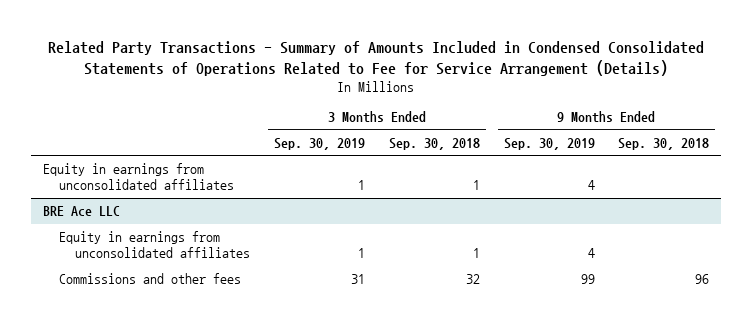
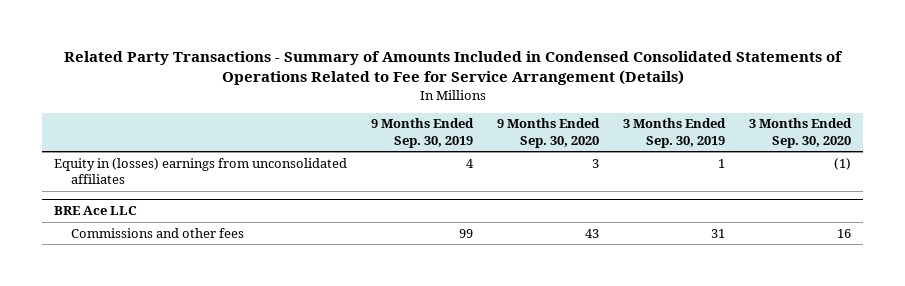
- | 3 Months Ended Sep. 30, 2019 | 3 Months Ended Sep. 30, 2018 | 9 Months Ended Sep. 30, 2019 | 9 Months Ended Sep. 30, 2018
+ | 9 Months Ended Sep. 30, 2019 | 9 Months Ended Sep. 30, 2020 | 3 Months Ended Sep. 30, 2019 | 3 Months Ended Sep. 30, 2020
- Equity in earnings from unconsolidated affiliates | 1 | 1 | 4 |
+ Equity in (losses) earnings from unconsolidated affiliates | 4 | 3 | 1 | (1)
@ BRE Ace LLC
- Equity in earnings from unconsolidated affiliates | 1 | 1 | 4 |

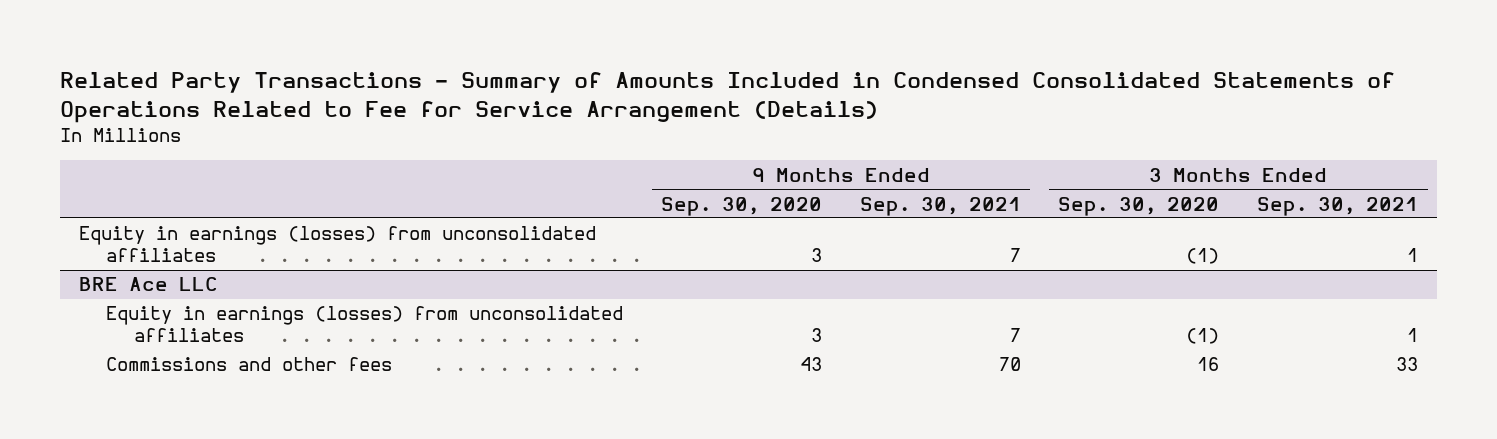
- | 9 Months Ended Sep. 30, 2019 | 9 Months Ended Sep. 30, 2020 | 3 Months Ended Sep. 30, 2019 | 3 Months Ended Sep. 30, 2020
+ | 9 Months Ended Sep. 30, 2020 | 9 Months Ended Sep. 30, 2021 | 3 Months Ended Sep. 30, 2020 | 3 Months Ended Sep. 30, 2021
- Equity in (losses) earnings from unconsolidated affiliates | 4 | 3 | 1 | (1)
+ Equity in earnings (losses) from unconsolidated affiliates | 3 | 7 | (1) | 1
@ BRE Ace LLC
+ Equity in earnings (losses) from unconsolidated affiliates | 3 | 7 | (1) | 1

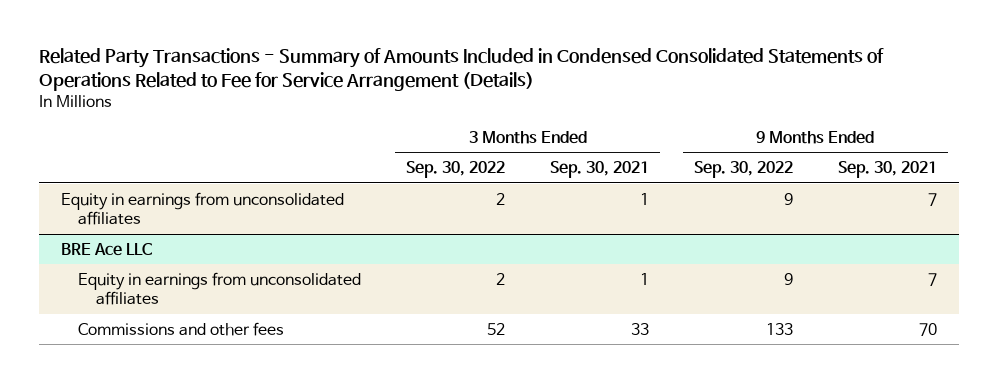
- | 9 Months Ended Sep. 30, 2020 | 9 Months Ended Sep. 30, 2021 | 3 Months Ended Sep. 30, 2020 | 3 Months Ended Sep. 30, 2021
+ | 3 Months Ended Sep. 30, 2022 | 3 Months Ended Sep. 30, 2021 | 9 Months Ended Sep. 30, 2022 | 9 Months Ended Sep. 30, 2021
- Equity in earnings (losses) from unconsolidated affiliates | 3 | 7 | (1) | 1
+ Equity in earnings from unconsolidated affiliates | 2 | 1 | 9 | 7
@ BRE Ace LLC
- Equity in earnings (losses) from unconsolidated affiliates | 3 | 7 | (1) | 1
+ Equity in earnings from unconsolidated affiliates | 2 | 1 | 9 | 7

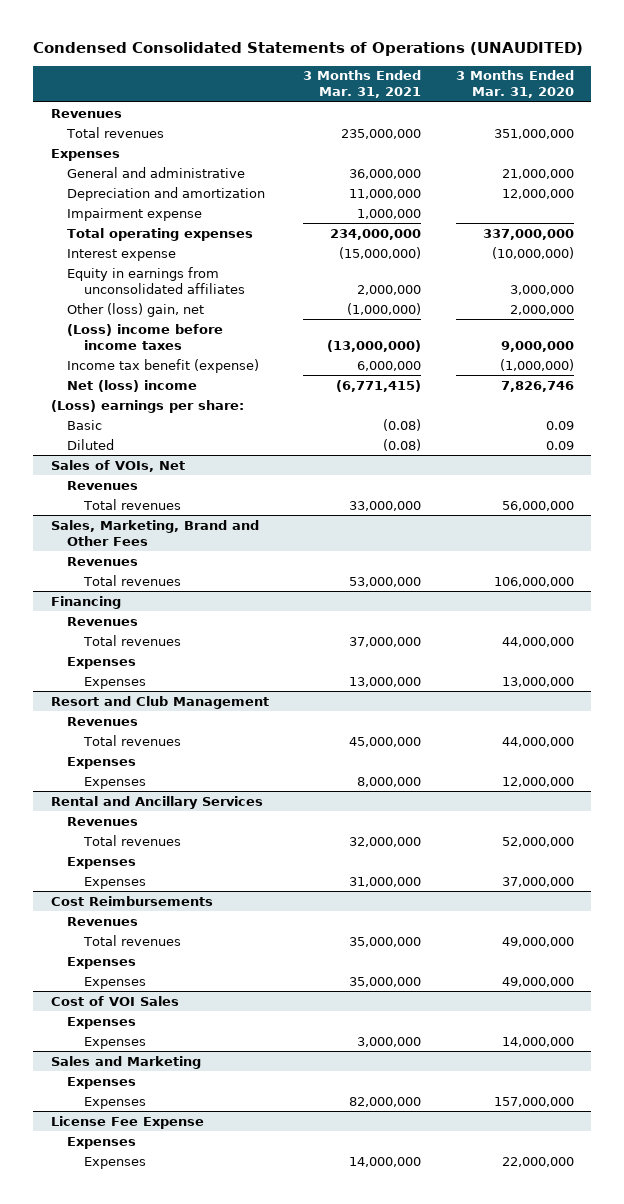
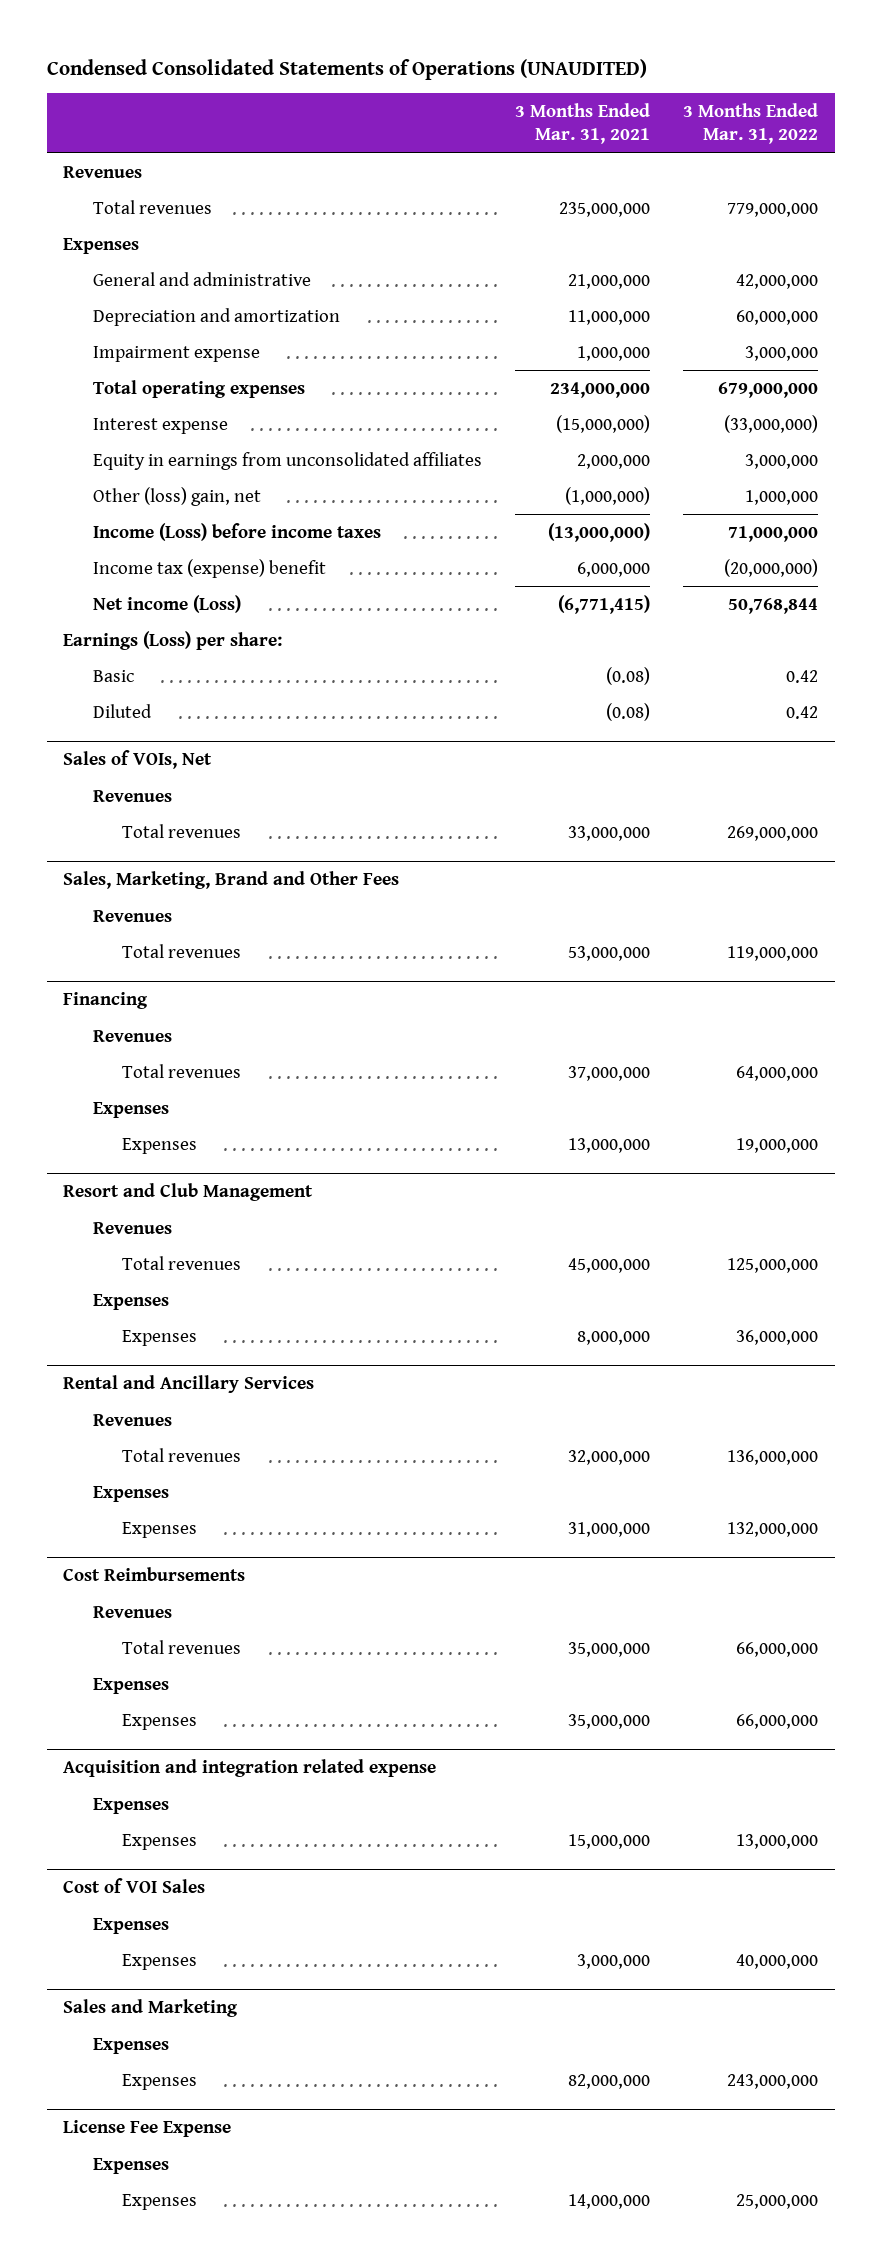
- | 3 Months Ended Mar. 31, 2021 | 3 Months Ended Mar. 31, 2020
+ | 3 Months Ended Mar. 31, 2021 | 3 Months Ended Mar. 31, 2022
- General and administrative | 36,000,000 | 21,000,000
+ General and administrative | 21,000,000 | 42,000,000
- (Loss) income before income taxes | (13,000,000) | 9,000,000
- Income tax benefit (expense) | 6,000,000 | (1,000,000)
- Net (loss) income | (6,771,415) | 7,826,746
- (Loss) earnings per share:
+ Income (Loss) before income taxes | (13,000,000) | 71,000,000
+ Income tax (expense) benefit | 6,000,000 | (20,000,000)
+ Net income (Loss) | (6,771,415) | 50,768,844
+ Earnings (Loss) per share:
+ Acquisition and integration related expense
+ Expenses
+ Expenses | 15,000,000 | 13,000,000

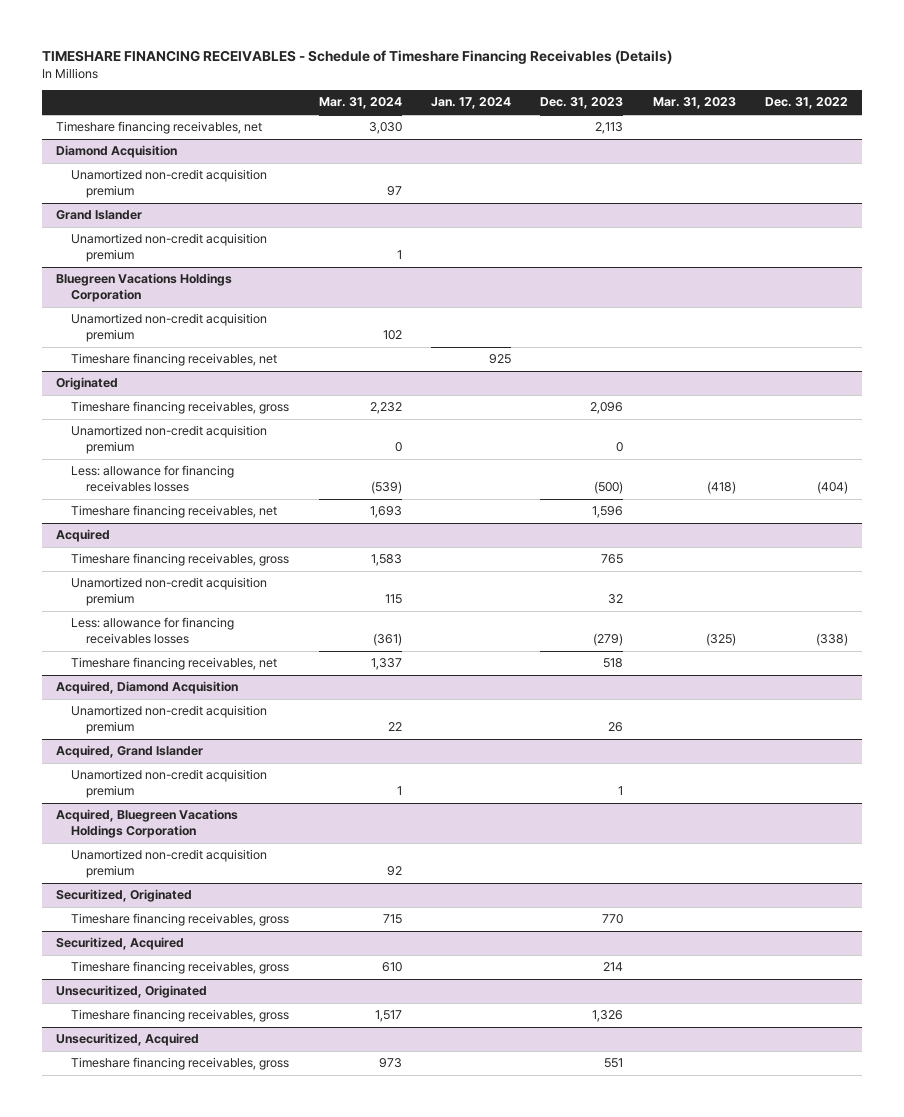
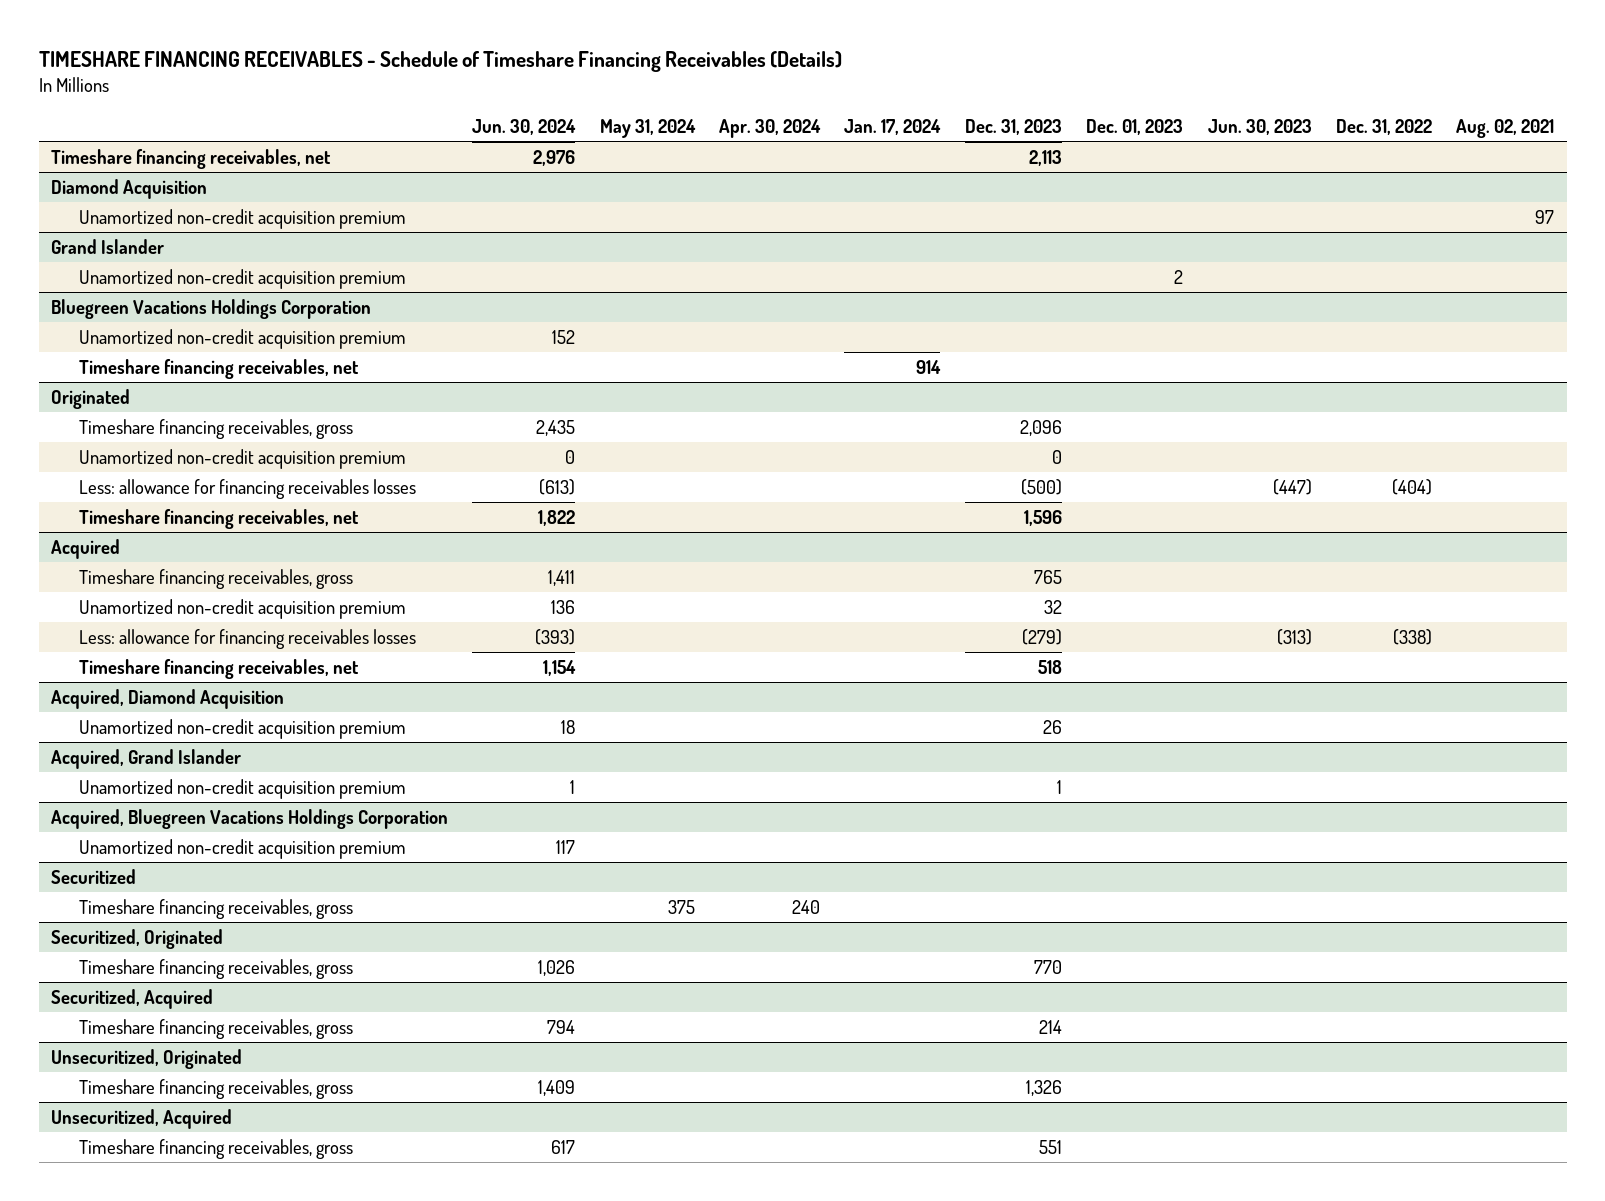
- | Mar. 31, 2024 | Jan. 17, 2024 | Dec. 31, 2023 | Mar. 31, 2023 | Dec. 31, 2022
+ | Jun. 30, 2024 | May 31, 2024 | Apr. 30, 2024 | Jan. 17, 2024 | Dec. 31, 2023 | Dec. 01, 2023 | Jun. 30, 2023 | Dec. 31, 2022 | Aug. 02, 2021
@ Bluegreen Vacations Holdings Corporation
- Timeshare financing receivables, net | | 925 | | |
+ Timeshare financing receivables, net | | | | 914 | | | | |
+ Securitized
+ Timeshare financing receivables, gross | | 375 | 240 | | | | | |

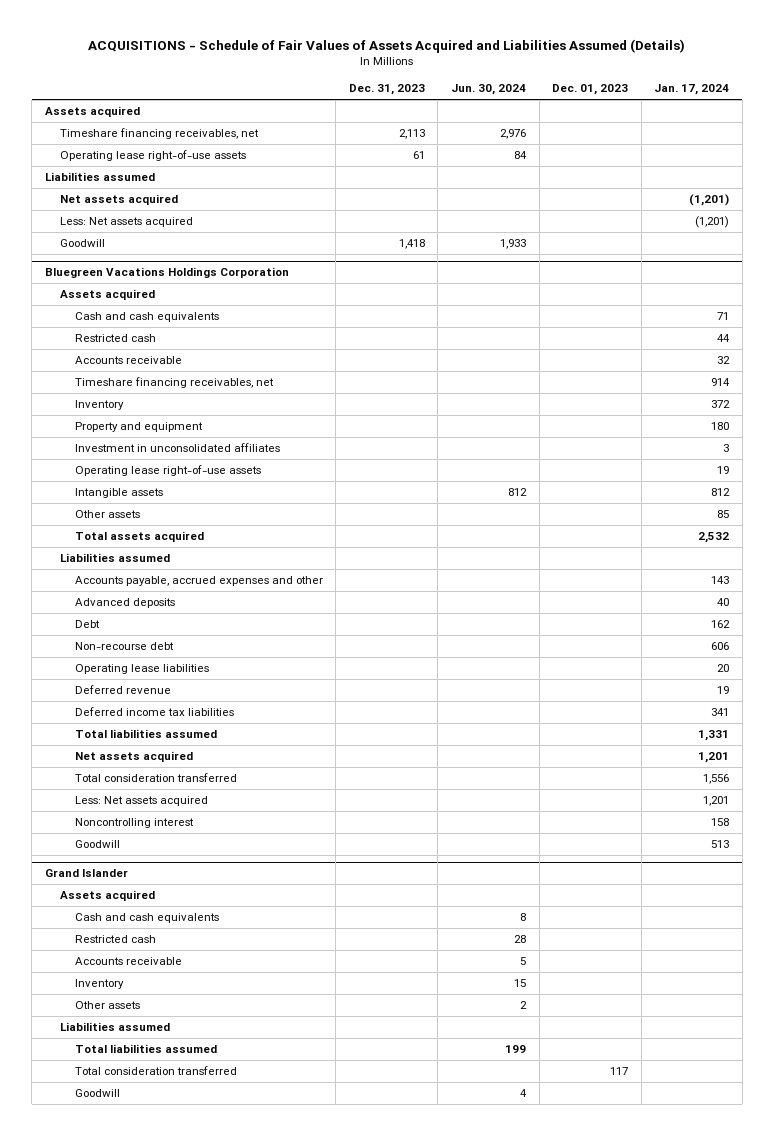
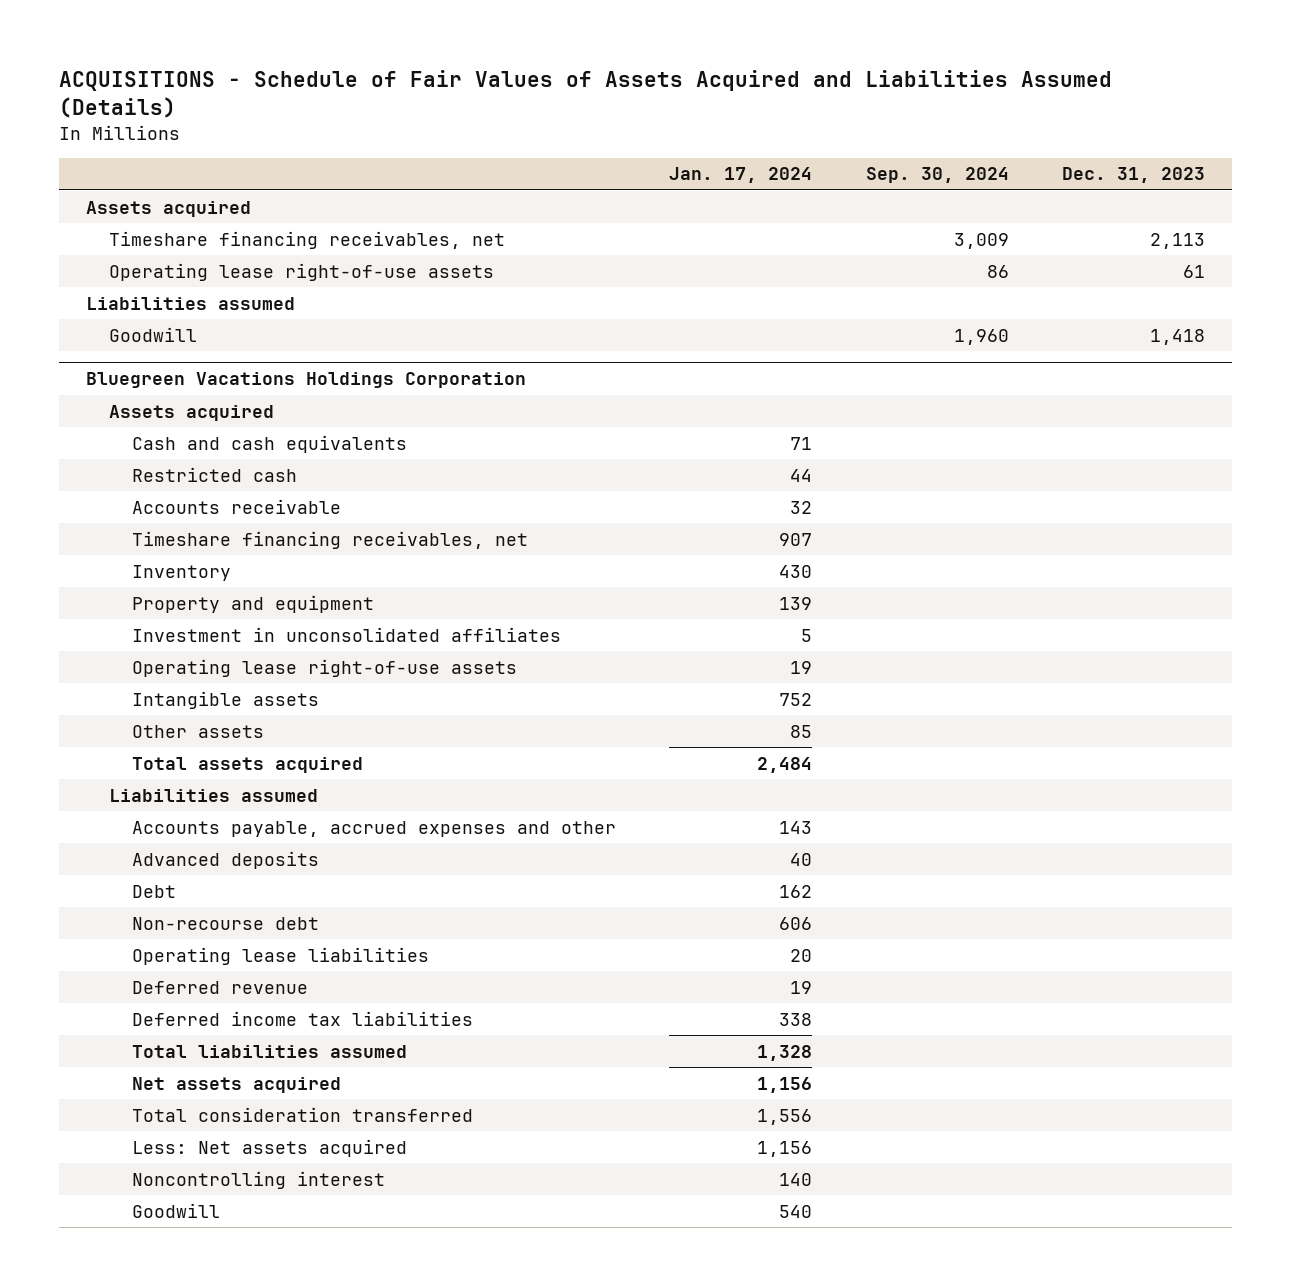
- | Dec. 31, 2023 | Jun. 30, 2024 | Dec. 01, 2023 | Jan. 17, 2024
+ | Jan. 17, 2024 | Sep. 30, 2024 | Dec. 31, 2023
- Net assets acquired | | | | (1,201)
- Less: Net assets acquired | | | | (1,201)
@ Bluegreen Vacations Holdings Corporation
- Timeshare financing receivables, net | | | | 914
- Inventory | | | | 372
- Property and equipment | | | | 180
- Investment in unconsolidated affiliates | | | | 3
+ Timeshare financing receivables, net | 907 | |
+ Inventory | 430 | |
+ Property and equipment | 139 | |
+ Investment in unconsolidated affiliates | 5 | |
- Intangible assets | | 812 | | 812
+ Intangible assets | 752 | |
- Total assets acquired | | | | 2,532
+ Total assets acquired | 2,484 | |
- Deferred income tax liabilities | | | | 341
- Total liabilities assumed | | | | 1,331
- Net assets acquired | | | | 1,201
+ Deferred income tax liabilities | 338 | |
+ Total liabilities assumed | 1,328 | |
+ Net assets acquired | 1,156 | |
- Less: Net assets acquired | | | | 1,201
- Noncontrolling interest | | | | 158
- Goodwill | | | | 513
- Grand Islander
- Assets acquired
- Cash and cash equivalents | | 8 | |
- Restricted cash | | 28 | |
- Accounts receivable | | 5 | |
- Inventory | | 15 | |
- Other assets | | 2 | |
- Liabilities assumed
- Total liabilities assumed | | 199 | |
- Total consideration transferred | | | 117 |
- Goodwill | | 4 | |
@ Bluegreen Vacations Holdings Corporation
+ Less: Net assets acquired | 1,156 | |
+ Noncontrolling interest | 140 | |
+ Goodwill | 540 | |

